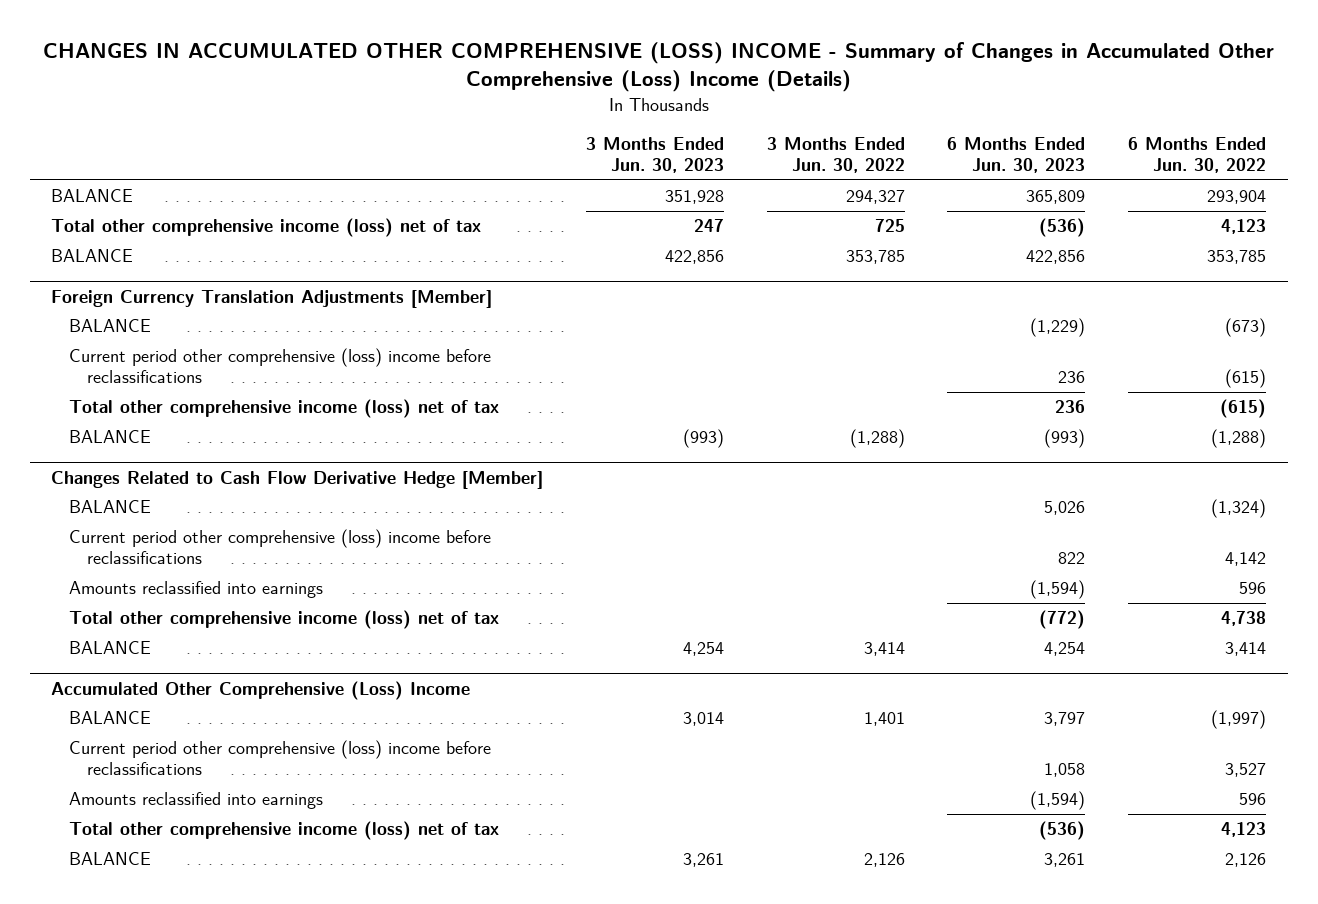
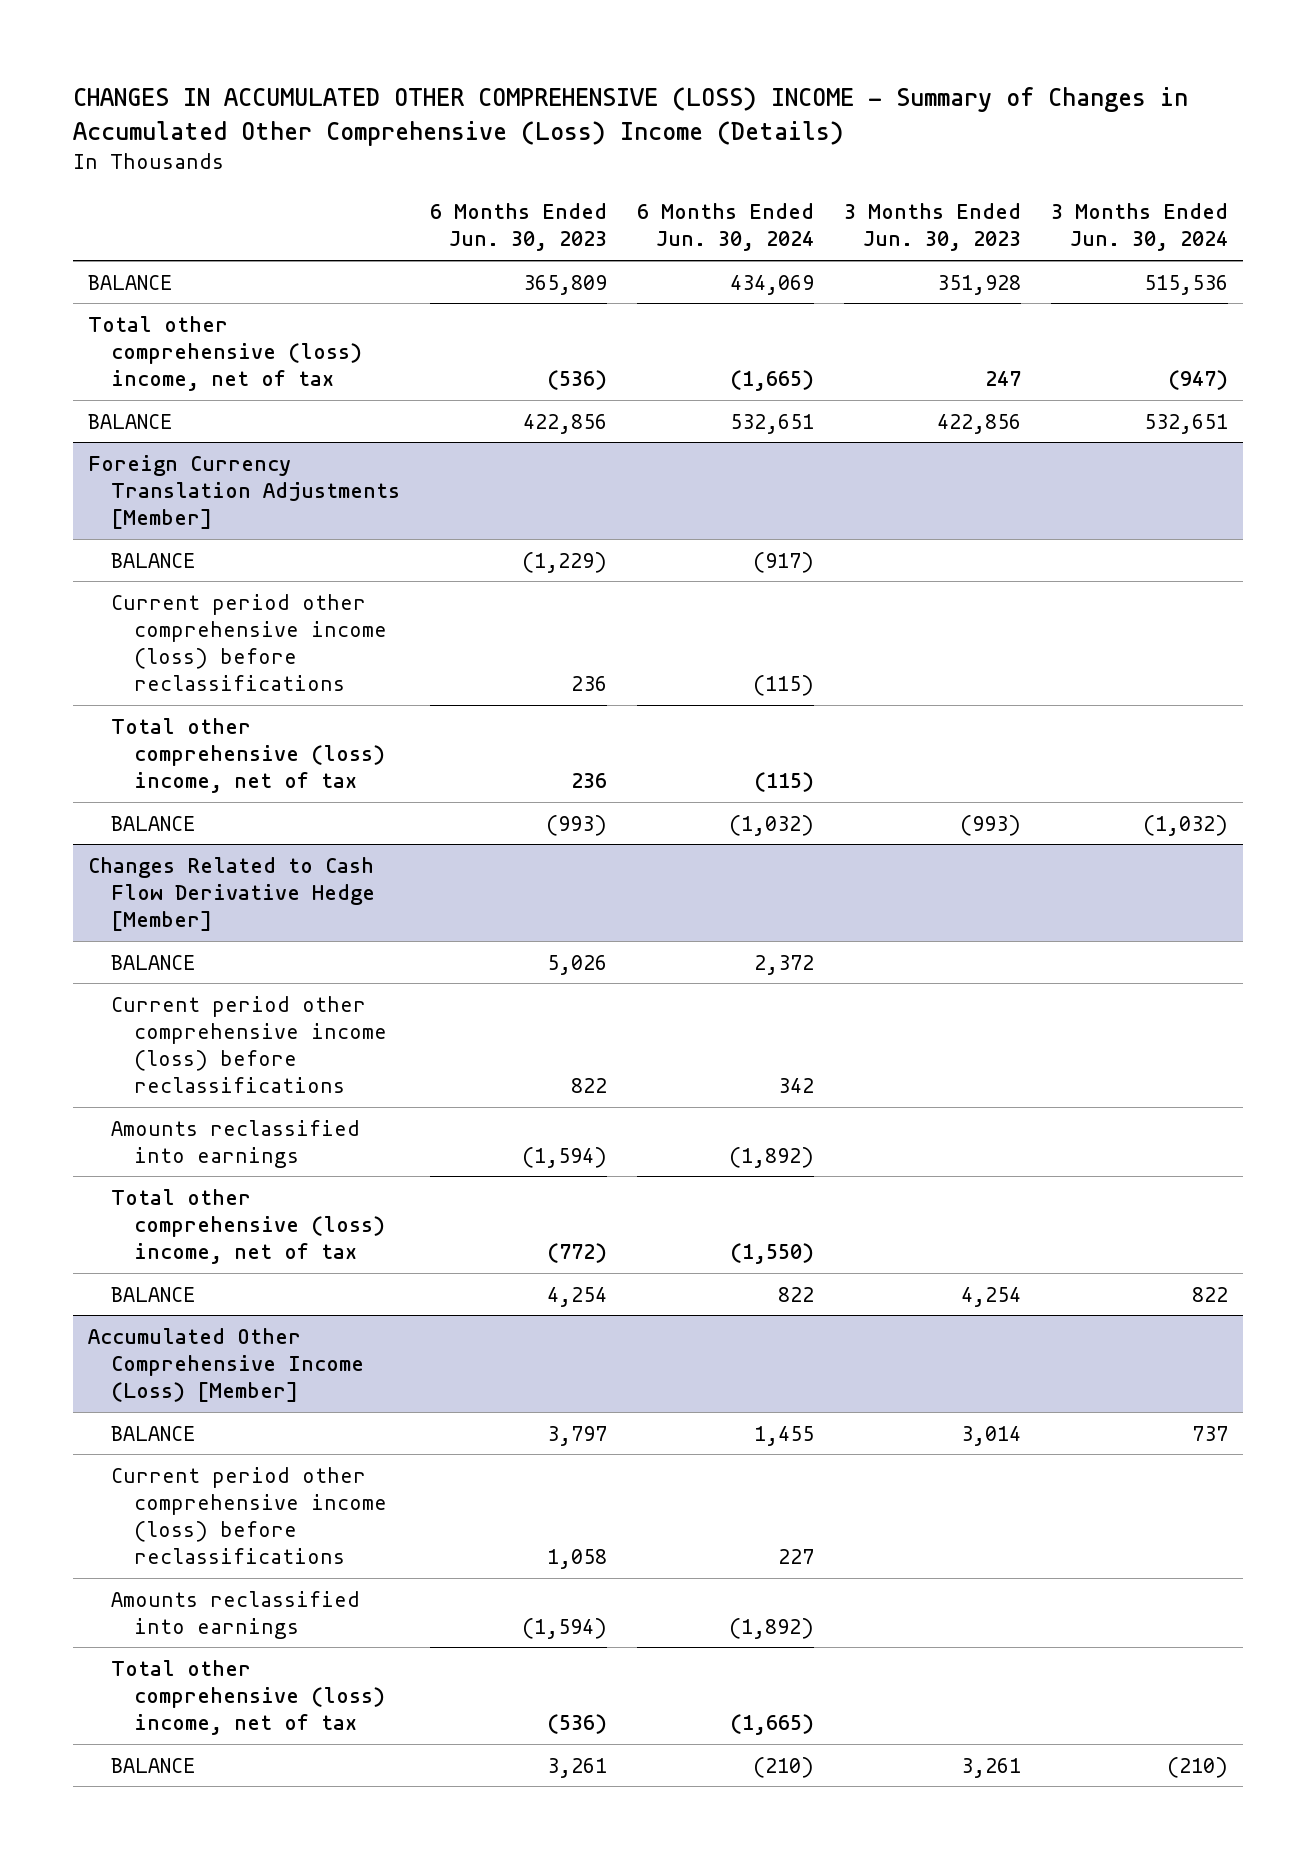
- | 3 Months Ended Jun. 30, 2023 | 3 Months Ended Jun. 30, 2022 | 6 Months Ended Jun. 30, 2023 | 6 Months Ended Jun. 30, 2022
+ | 6 Months Ended Jun. 30, 2023 | 6 Months Ended Jun. 30, 2024 | 3 Months Ended Jun. 30, 2023 | 3 Months Ended Jun. 30, 2024
- Total other comprehensive income (loss) net of tax | 247 | 725 | (536) | 4,123
+ Total other comprehensive (loss) income, net of tax | (536) | (1,665) | 247 | (947)
@ Foreign Currency Translation Adjustments [Member]
- Current period other comprehensive (loss) income before reclassifications | | | 236 | (615)
- Total other comprehensive income (loss) net of tax | | | 236 | (615)
+ Current period other comprehensive income (loss) before reclassifications | 236 | (115) | |
+ Total other comprehensive (loss) income, net of tax | 236 | (115) | |
@ Changes Related to Cash Flow Derivative Hedge [Member]
- Current period other comprehensive (loss) income before reclassifications | | | 822 | 4,142
+ Current period other comprehensive income (loss) before reclassifications | 822 | 342 | |
- Total other comprehensive income (loss) net of tax | | | (772) | 4,738
+ Total other comprehensive (loss) income, net of tax | (772) | (1,550) | |
- Accumulated Other Comprehensive (Loss) Income
+ Accumulated Other Comprehensive Income (Loss) [Member]
- Current period other comprehensive (loss) income before reclassifications | | | 1,058 | 3,527
+ Current period other comprehensive income (loss) before reclassifications | 1,058 | 227 | |
- Total other comprehensive income (loss) net of tax | | | (536) | 4,123
+ Total other comprehensive (loss) income, net of tax | (536) | (1,665) | |

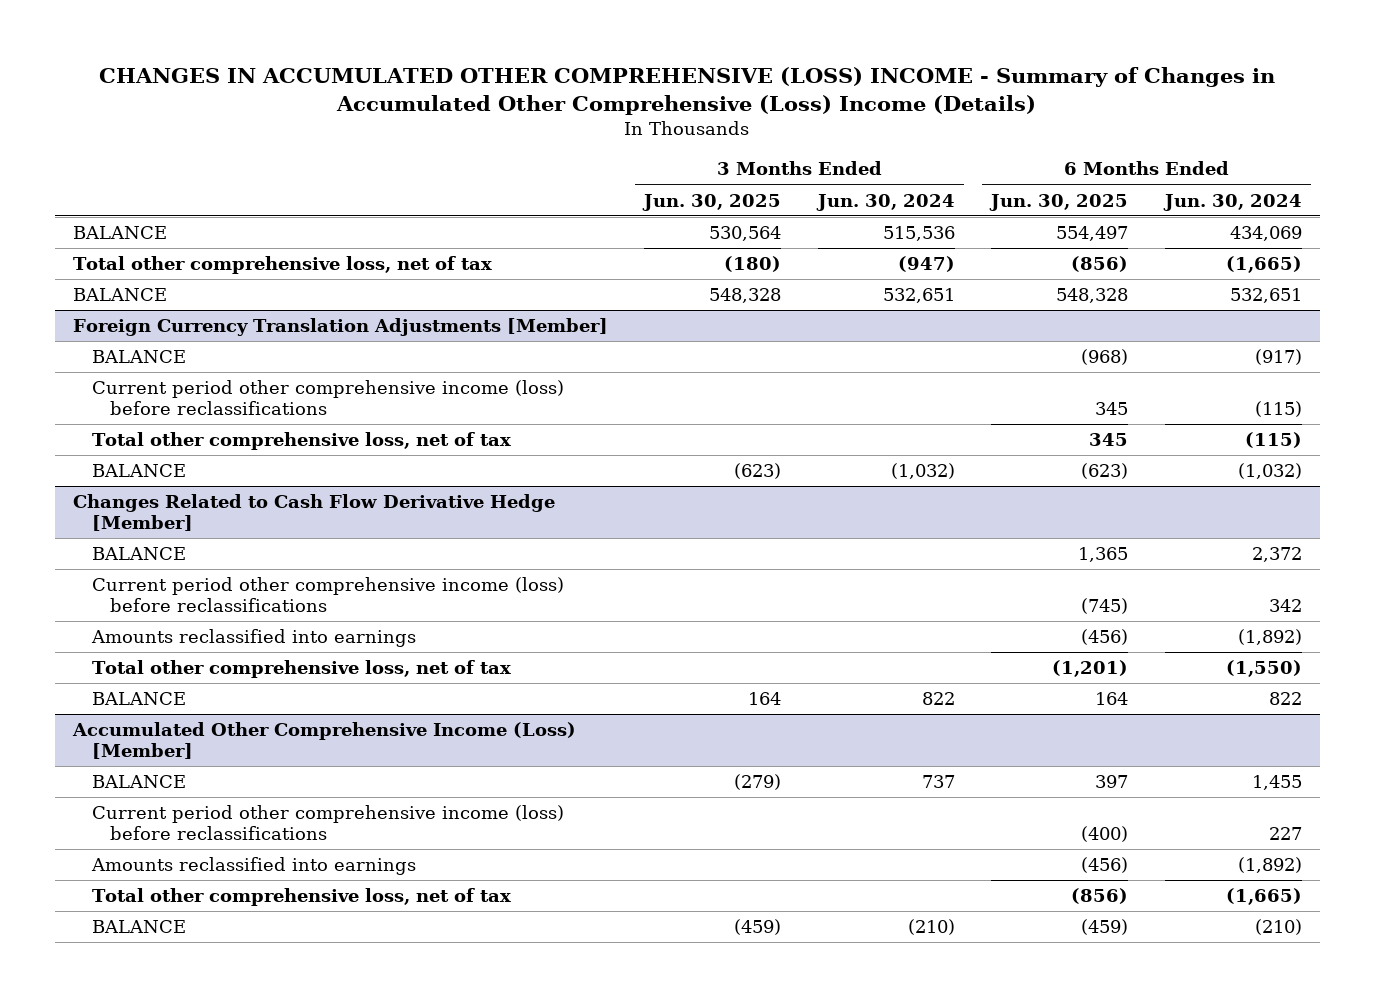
- | 6 Months Ended Jun. 30, 2023 | 6 Months Ended Jun. 30, 2024 | 3 Months Ended Jun. 30, 2023 | 3 Months Ended Jun. 30, 2024
+ | 3 Months Ended Jun. 30, 2025 | 3 Months Ended Jun. 30, 2024 | 6 Months Ended Jun. 30, 2025 | 6 Months Ended Jun. 30, 2024
- Total other comprehensive (loss) income, net of tax | (536) | (1,665) | 247 | (947)
+ Total other comprehensive loss, net of tax | (180) | (947) | (856) | (1,665)
@ Foreign Currency Translation Adjustments [Member]
- Total other comprehensive (loss) income, net of tax | 236 | (115) | |
+ Total other comprehensive loss, net of tax | | | 345 | (115)
@ Changes Related to Cash Flow Derivative Hedge [Member]
- Total other comprehensive (loss) income, net of tax | (772) | (1,550) | |
+ Total other comprehensive loss, net of tax | | | (1,201) | (1,550)
@ Accumulated Other Comprehensive Income (Loss) [Member]
- Total other comprehensive (loss) income, net of tax | (536) | (1,665) | |
+ Total other comprehensive loss, net of tax | | | (856) | (1,665)

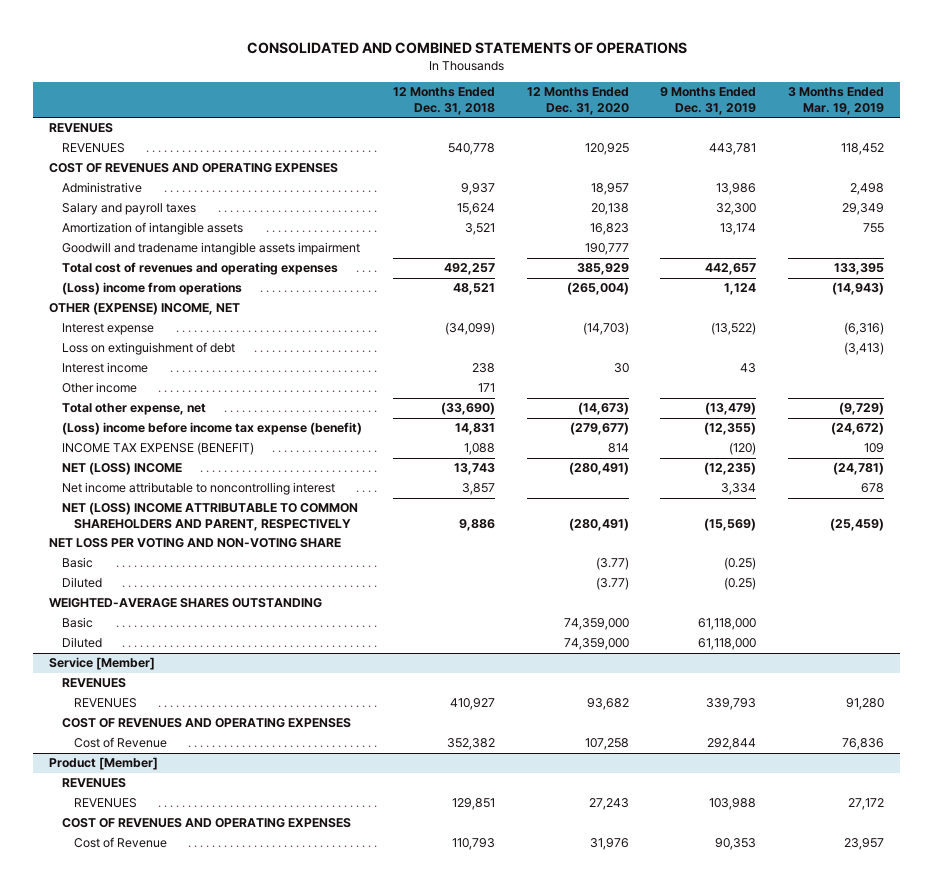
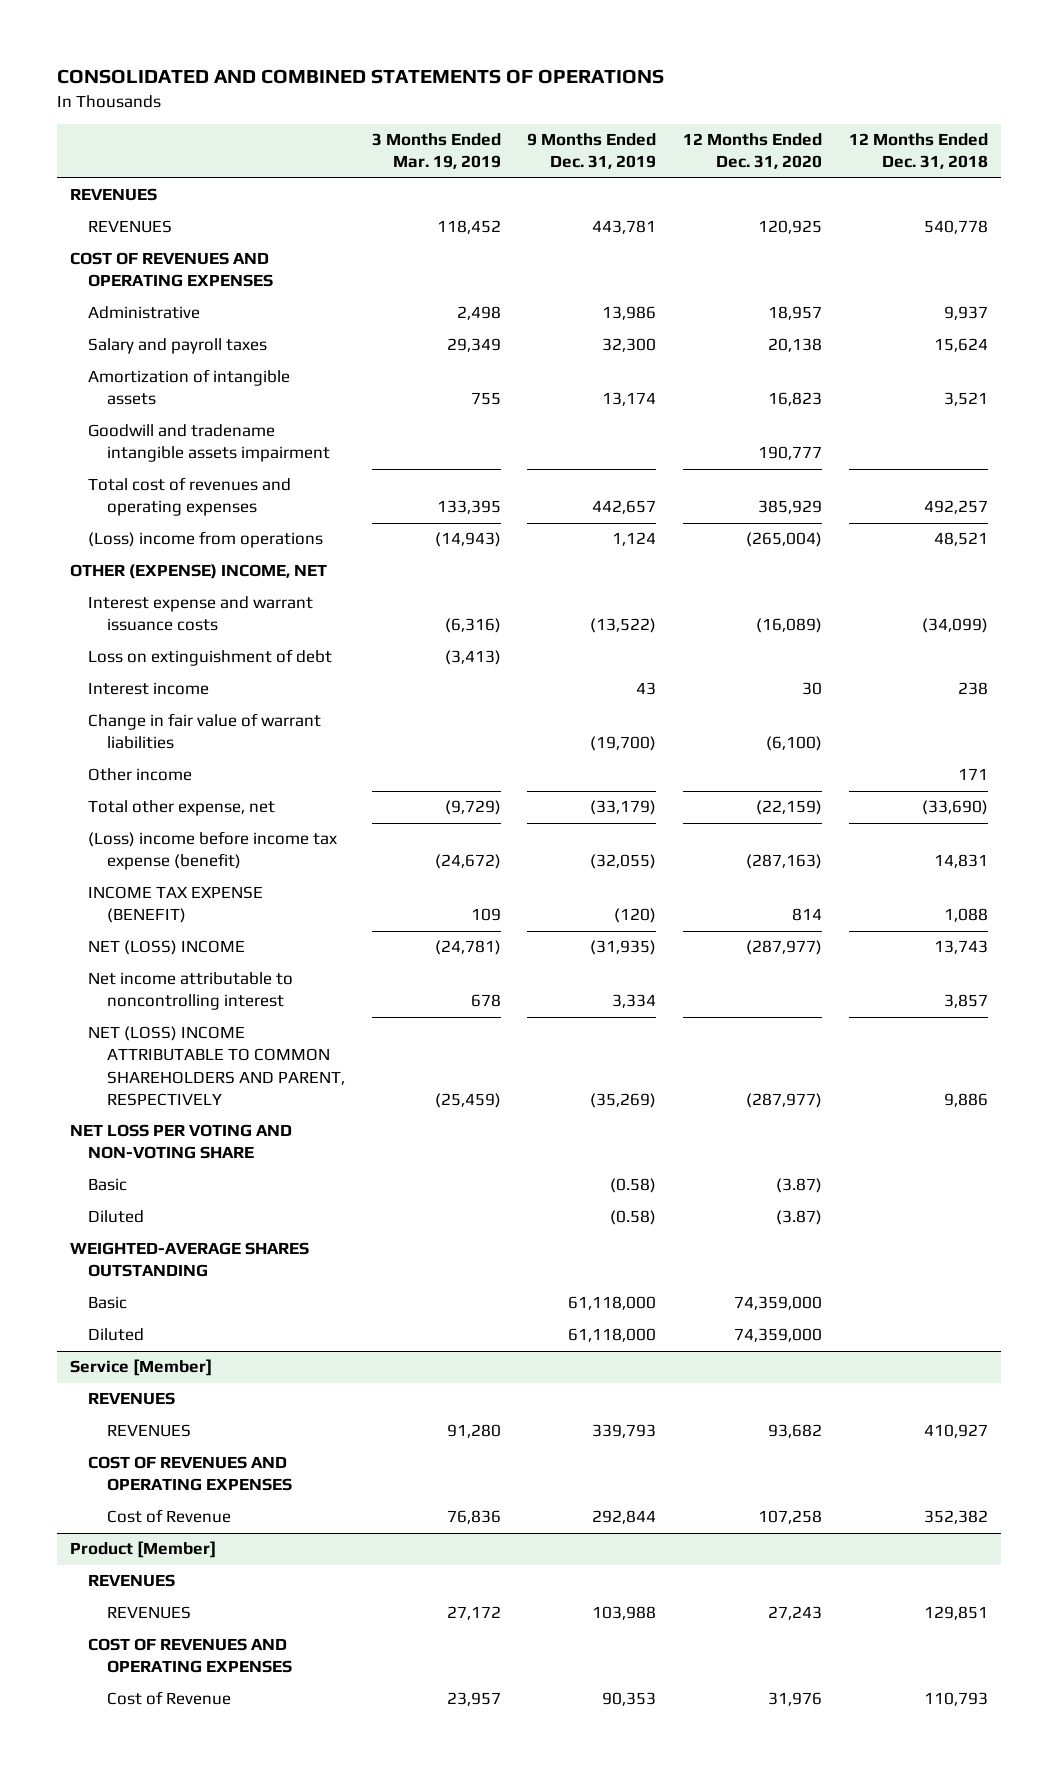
- | 12 Months Ended Dec. 31, 2018 | 12 Months Ended Dec. 31, 2020 | 9 Months Ended Dec. 31, 2019 | 3 Months Ended Mar. 19, 2019
+ | 3 Months Ended Mar. 19, 2019 | 9 Months Ended Dec. 31, 2019 | 12 Months Ended Dec. 31, 2020 | 12 Months Ended Dec. 31, 2018
- Interest expense | (34,099) | (14,703) | (13,522) | (6,316)
+ Interest expense and warrant issuance costs | (6,316) | (13,522) | (16,089) | (34,099)
+ Change in fair value of warrant liabilities | | (19,700) | (6,100) |
- Total other expense, net | (33,690) | (14,673) | (13,479) | (9,729)
- (Loss) income before income tax expense (benefit) | 14,831 | (279,677) | (12,355) | (24,672)
+ Total other expense, net | (9,729) | (33,179) | (22,159) | (33,690)
+ (Loss) income before income tax expense (benefit) | (24,672) | (32,055) | (287,163) | 14,831
- NET (LOSS) INCOME | 13,743 | (280,491) | (12,235) | (24,781)
+ NET (LOSS) INCOME | (24,781) | (31,935) | (287,977) | 13,743
- NET (LOSS) INCOME ATTRIBUTABLE TO COMMON SHAREHOLDERS AND PARENT, RESPECTIVELY | 9,886 | (280,491) | (15,569) | (25,459)
+ NET (LOSS) INCOME ATTRIBUTABLE TO COMMON SHAREHOLDERS AND PARENT, RESPECTIVELY | (25,459) | (35,269) | (287,977) | 9,886
- Basic | | (3.77) | (0.25) |
- Diluted | | (3.77) | (0.25) |
+ Basic | | (0.58) | (3.87) |
+ Diluted | | (0.58) | (3.87) |

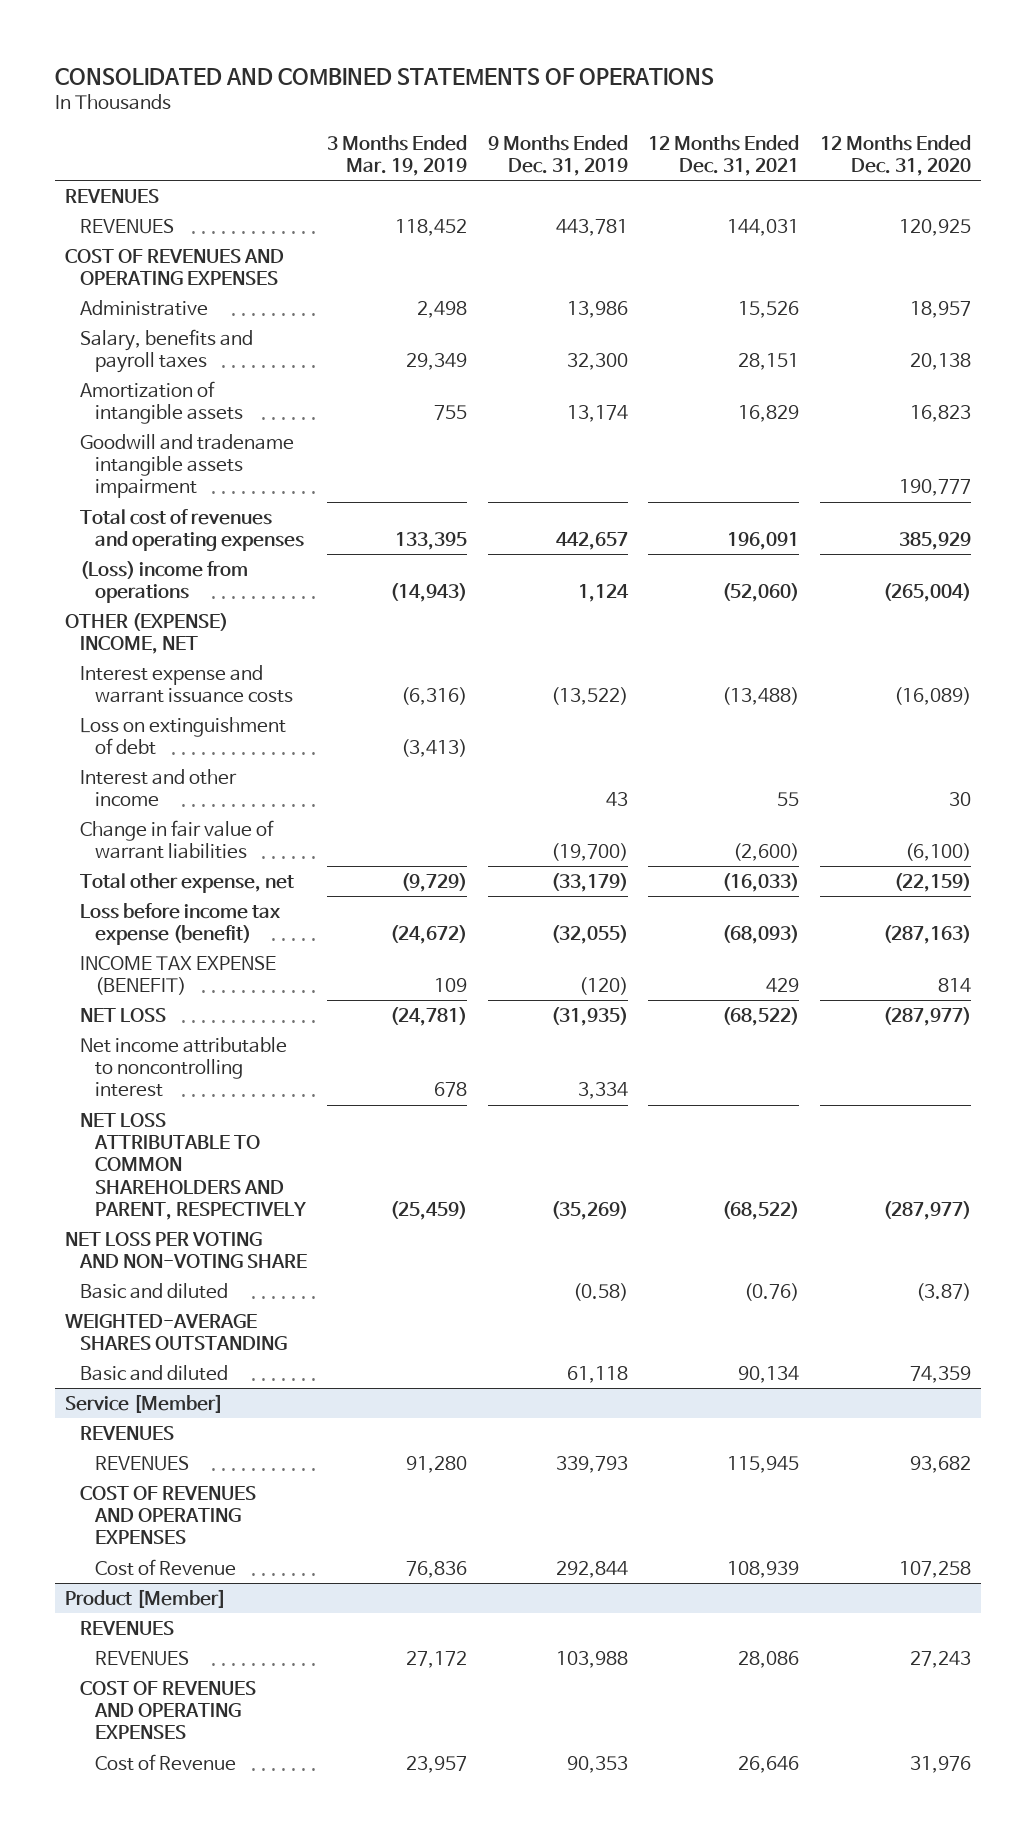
- | 3 Months Ended Mar. 19, 2019 | 9 Months Ended Dec. 31, 2019 | 12 Months Ended Dec. 31, 2020 | 12 Months Ended Dec. 31, 2018
+ | 3 Months Ended Mar. 19, 2019 | 9 Months Ended Dec. 31, 2019 | 12 Months Ended Dec. 31, 2021 | 12 Months Ended Dec. 31, 2020
- Salary and payroll taxes | 29,349 | 32,300 | 20,138 | 15,624
+ Salary, benefits and payroll taxes | 29,349 | 32,300 | 28,151 | 20,138
- Interest income | | 43 | 30 | 238
+ Interest and other income | | 43 | 55 | 30
- Other income | | | | 171
- (Loss) income before income tax expense (benefit) | (24,672) | (32,055) | (287,163) | 14,831
+ Loss before income tax expense (benefit) | (24,672) | (32,055) | (68,093) | (287,163)
- NET (LOSS) INCOME | (24,781) | (31,935) | (287,977) | 13,743
+ NET LOSS | (24,781) | (31,935) | (68,522) | (287,977)
- NET (LOSS) INCOME ATTRIBUTABLE TO COMMON SHAREHOLDERS AND PARENT, RESPECTIVELY | (25,459) | (35,269) | (287,977) | 9,886
+ NET LOSS ATTRIBUTABLE TO COMMON SHAREHOLDERS AND PARENT, RESPECTIVELY | (25,459) | (35,269) | (68,522) | (287,977)
- Basic | | (0.58) | (3.87) |
- Diluted | | (0.58) | (3.87) |
+ Basic and diluted | | (0.58) | (0.76) | (3.87)
- Basic | | 61,118,000 | 74,359,000 |
- Diluted | | 61,118,000 | 74,359,000 |
+ Basic and diluted | | 61,118 | 90,134 | 74,359

